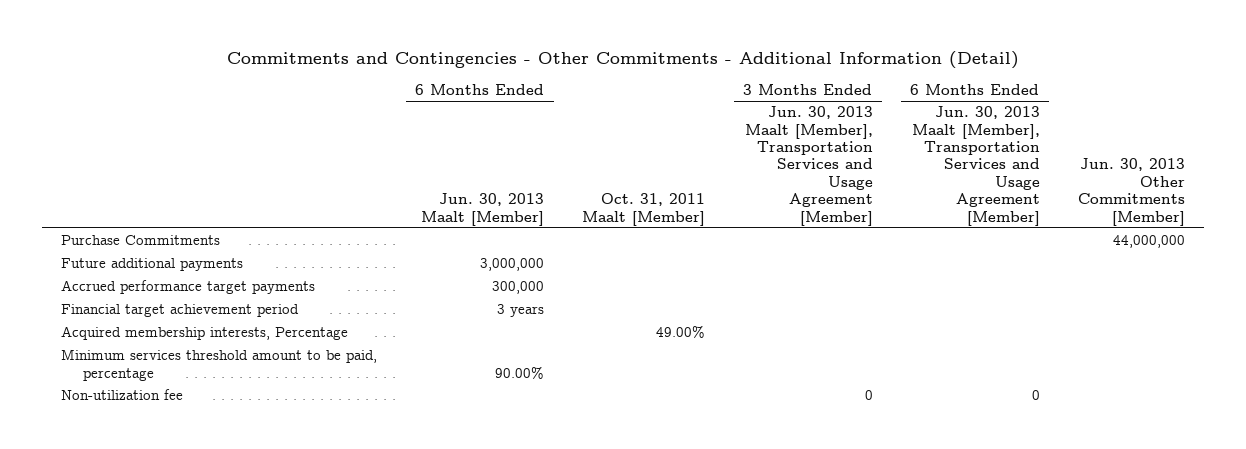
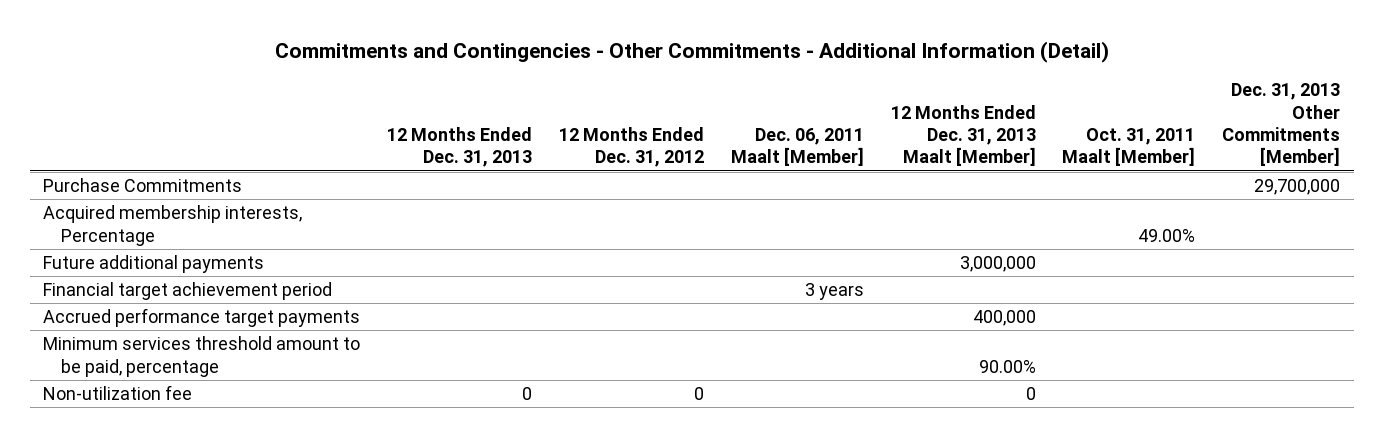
- | 6 Months Ended Jun. 30, 2013 Maalt [Member] | Oct. 31, 2011 Maalt [Member] | 3 Months Ended Jun. 30, 2013 Maalt [Member], Transportation Services and Usage Agreement [Member] | 6 Months Ended Jun. 30, 2013 Maalt [Member], Transportation Services and Usage Agreement [Member] | Jun. 30, 2013 Other Commitments [Member]
+ | 12 Months Ended Dec. 31, 2013 | 12 Months Ended Dec. 31, 2012 | Dec. 06, 2011 Maalt [Member] | 12 Months Ended Dec. 31, 2013 Maalt [Member] | Oct. 31, 2011 Maalt [Member] | Dec. 31, 2013 Other Commitments [Member]
moved up: Acquired membership interests, Percentage | | | | | 49.00% |
moved down: Accrued performance target payments | | | | 400,000 | |

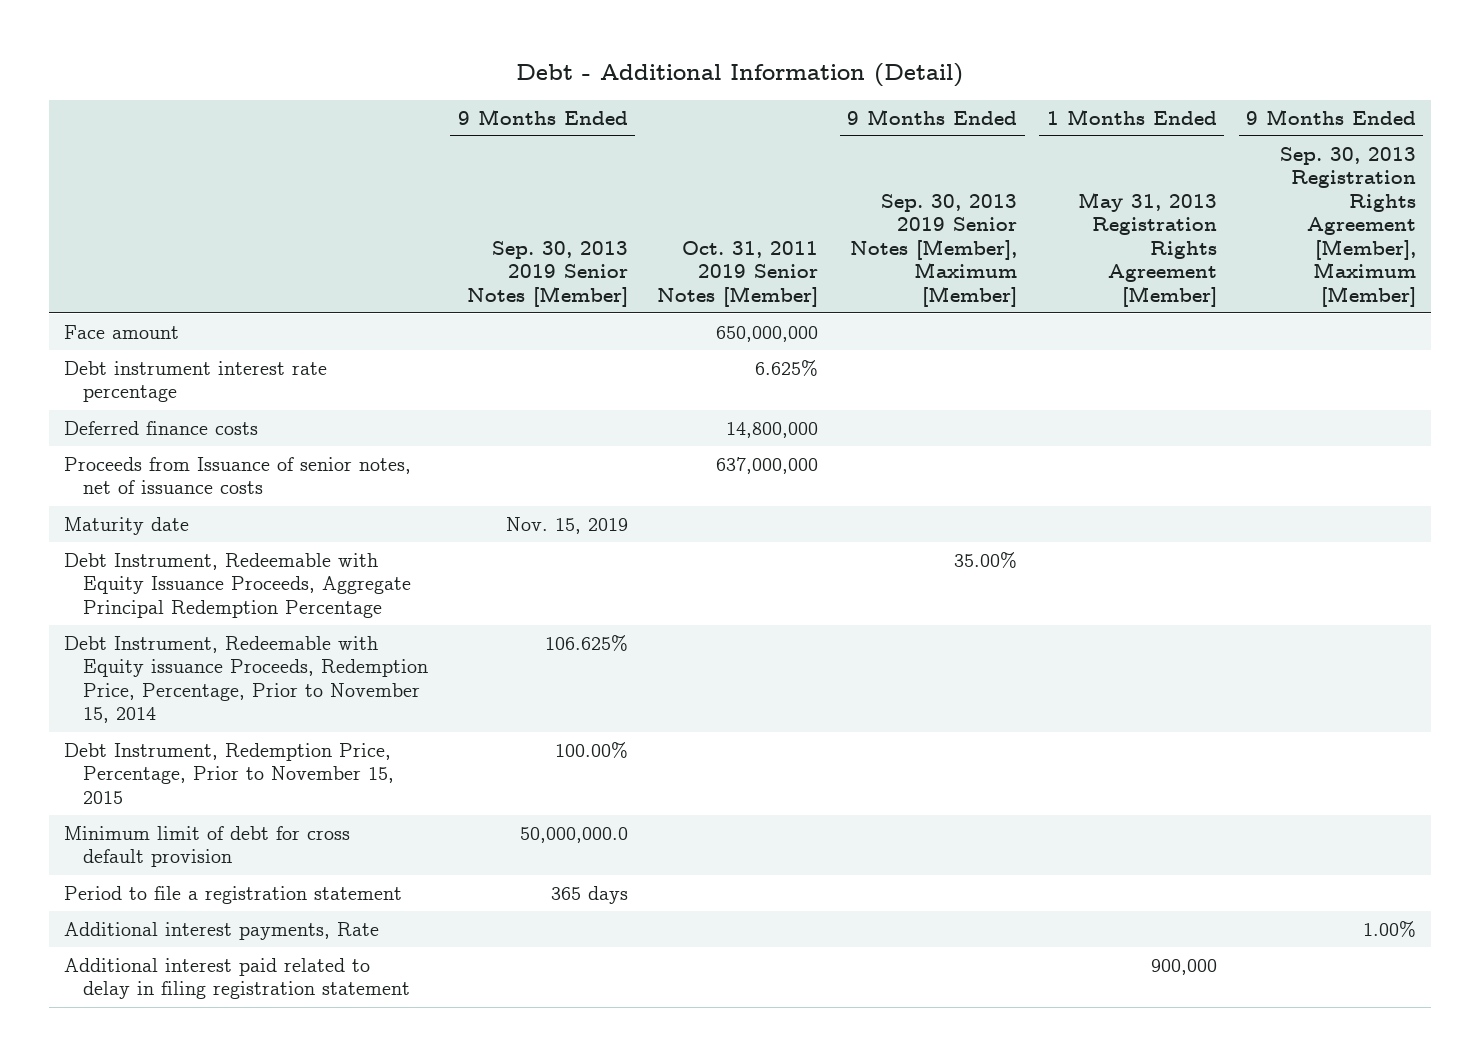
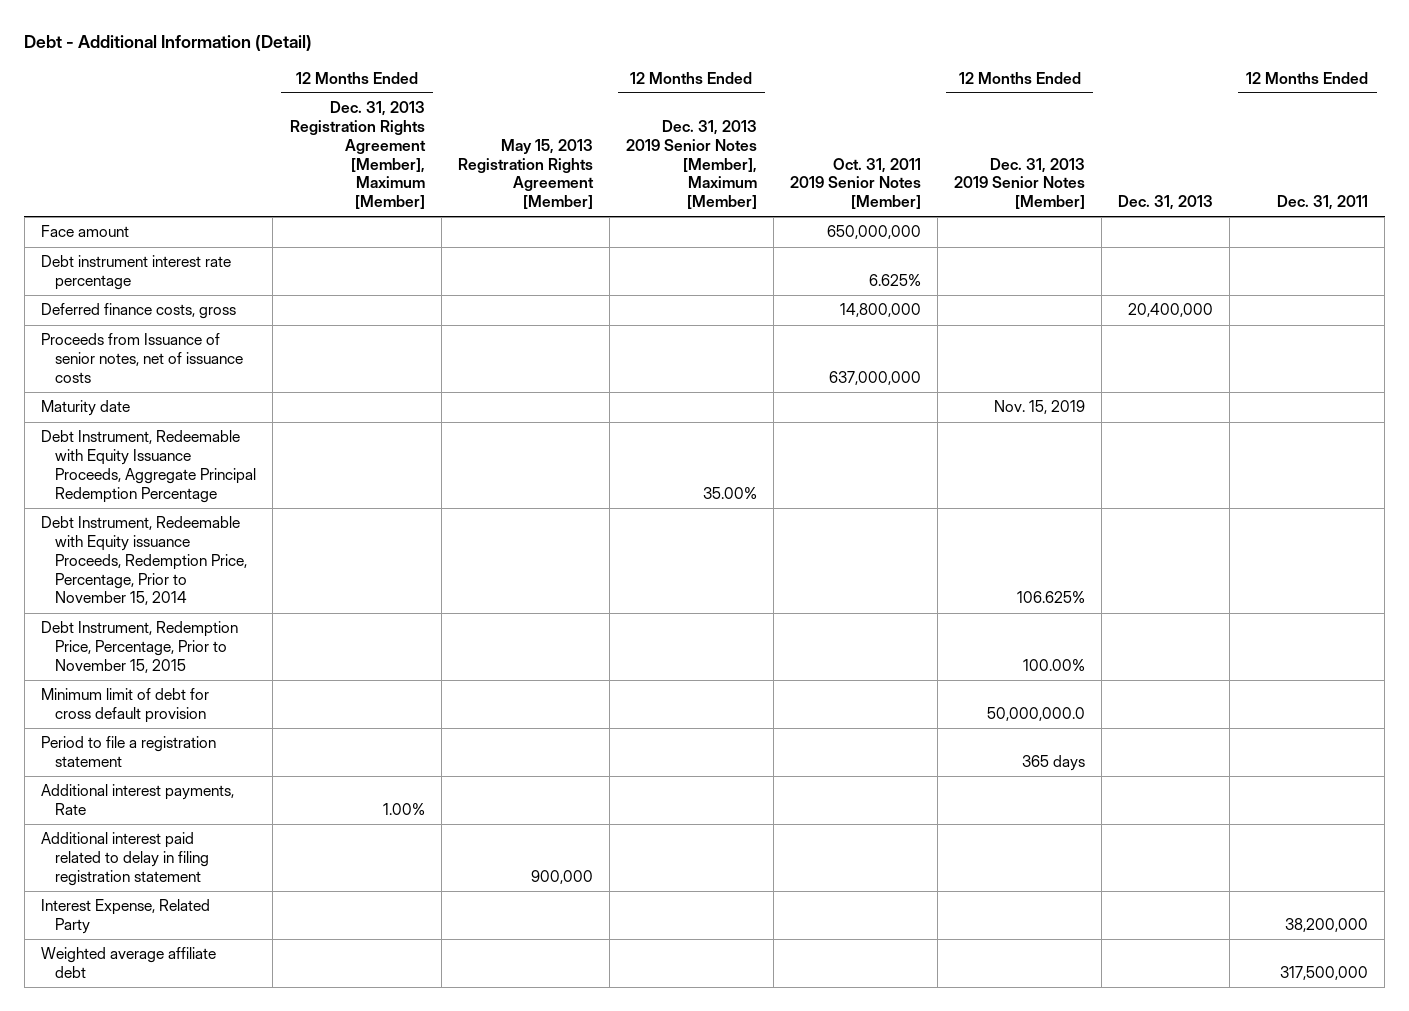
- | 9 Months Ended Sep. 30, 2013 2019 Senior Notes [Member] | Oct. 31, 2011 2019 Senior Notes [Member] | 9 Months Ended Sep. 30, 2013 2019 Senior Notes [Member], Maximum [Member] | 1 Months Ended May 31, 2013 Registration Rights Agreement [Member] | 9 Months Ended Sep. 30, 2013 Registration Rights Agreement [Member], Maximum [Member]
+ | 12 Months Ended Dec. 31, 2013 Registration Rights Agreement [Member], Maximum [Member] | May 15, 2013 Registration Rights Agreement [Member] | 12 Months Ended Dec. 31, 2013 2019 Senior Notes [Member], Maximum [Member] | Oct. 31, 2011 2019 Senior Notes [Member] | 12 Months Ended Dec. 31, 2013 2019 Senior Notes [Member] | Dec. 31, 2013 | 12 Months Ended Dec. 31, 2011
- Deferred finance costs | | 14,800,000 | | |
+ Deferred finance costs, gross | | | | 14,800,000 | | 20,400,000 |
+ Interest Expense, Related Party | | | | | | | 38,200,000
+ Weighted average affiliate debt | | | | | | | 317,500,000

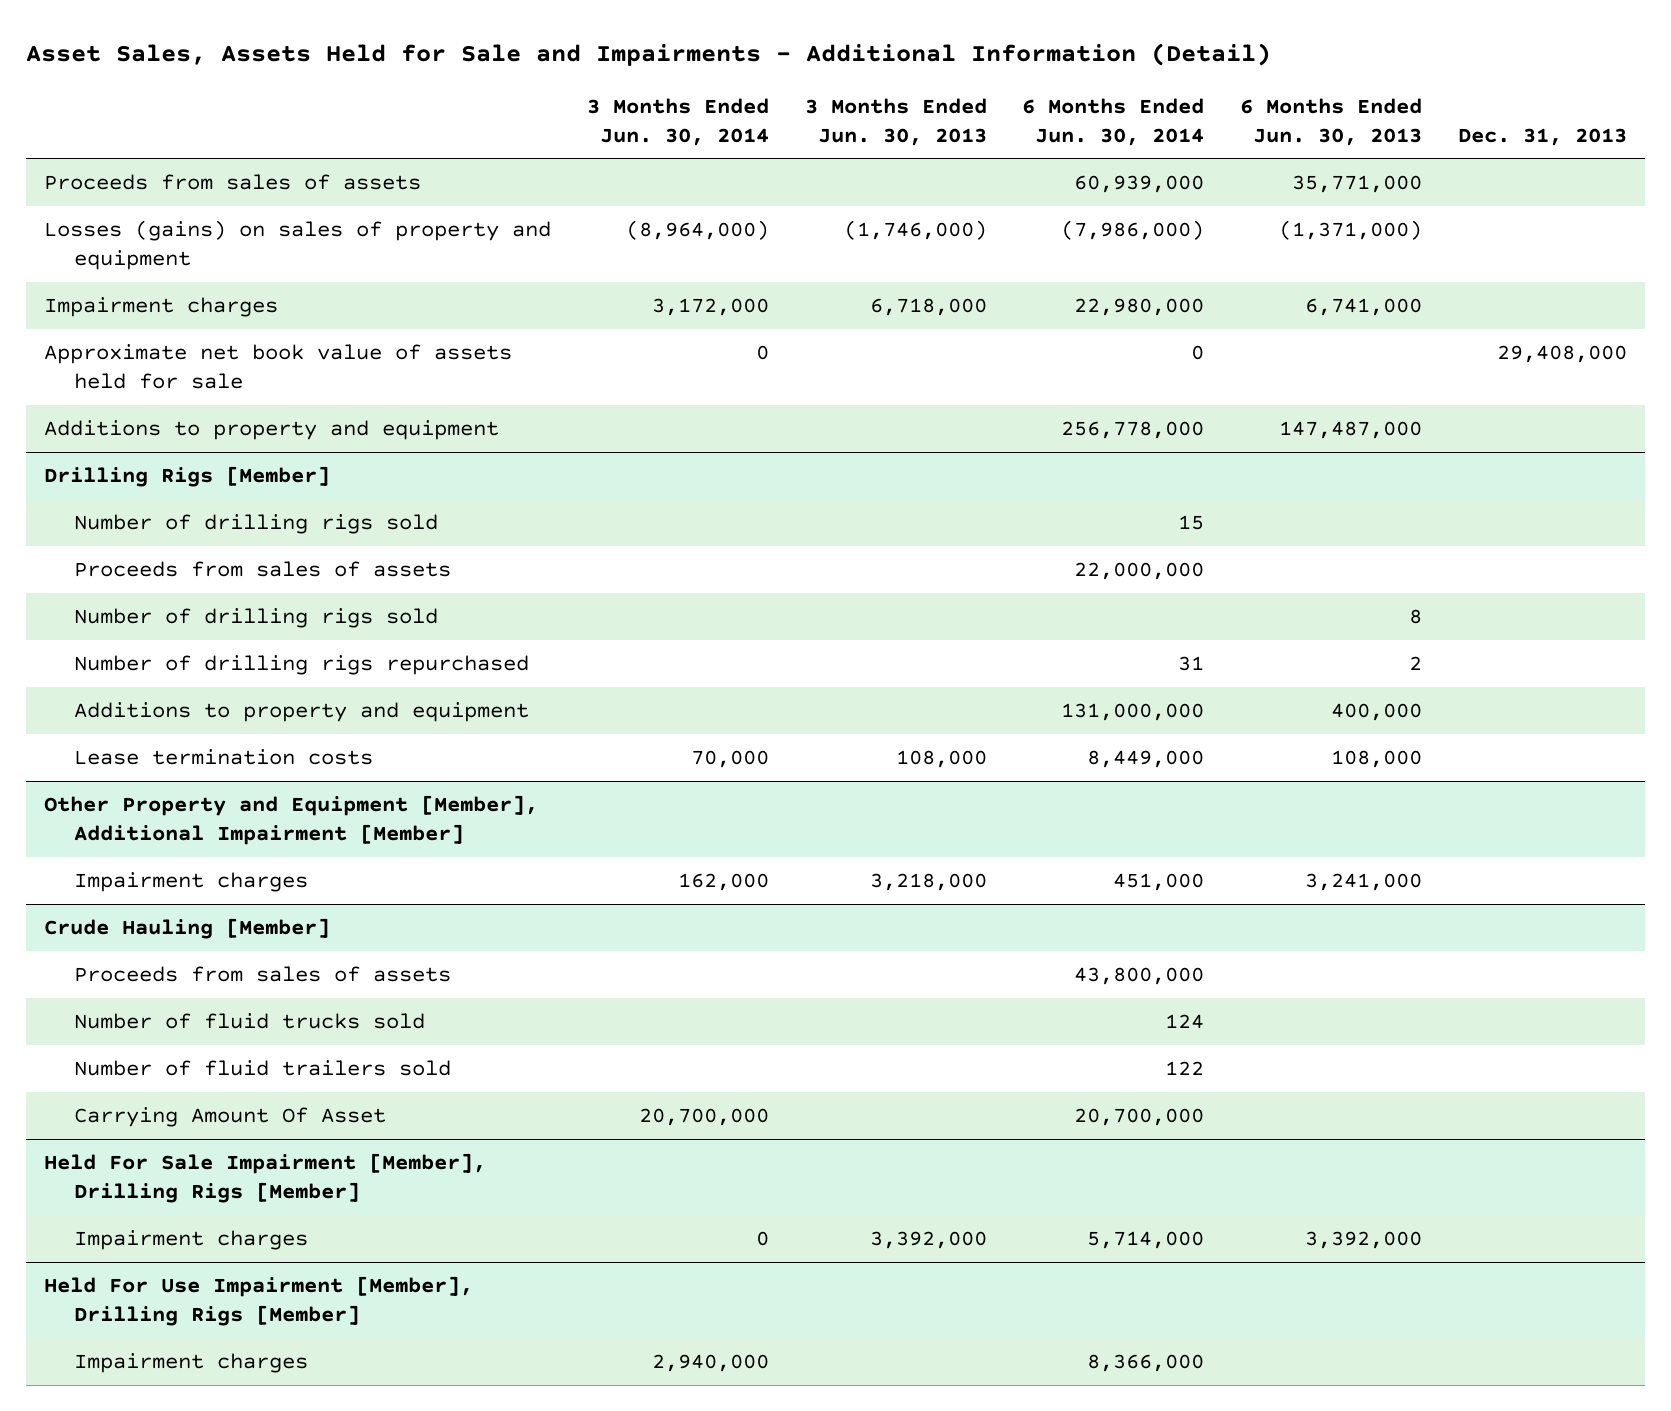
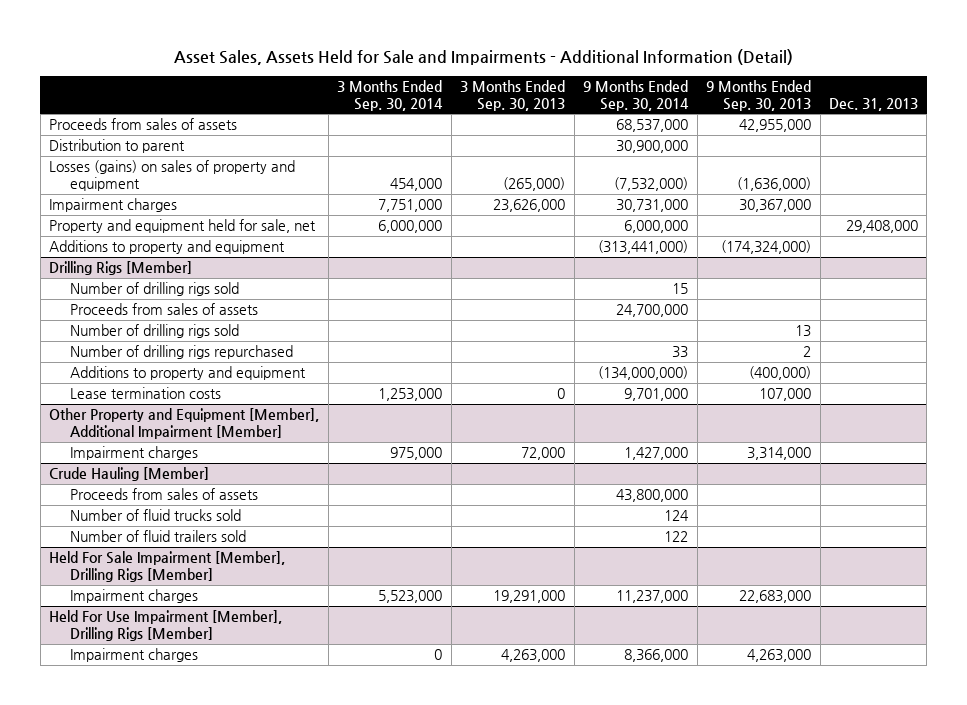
- | 3 Months Ended Jun. 30, 2014 | 3 Months Ended Jun. 30, 2013 | 6 Months Ended Jun. 30, 2014 | 6 Months Ended Jun. 30, 2013 | Dec. 31, 2013
+ | 3 Months Ended Sep. 30, 2014 | 3 Months Ended Sep. 30, 2013 | 9 Months Ended Sep. 30, 2014 | 9 Months Ended Sep. 30, 2013 | Dec. 31, 2013
+ Distribution to parent | | | 30,900,000 | |
- Approximate net book value of assets held for sale | 0 | | 0 | | 29,408,000
+ Property and equipment held for sale, net | 6,000,000 | | 6,000,000 | | 29,408,000
@ Crude Hauling [Member]
- Carrying Amount Of Asset | 20,700,000 | | 20,700,000 | |

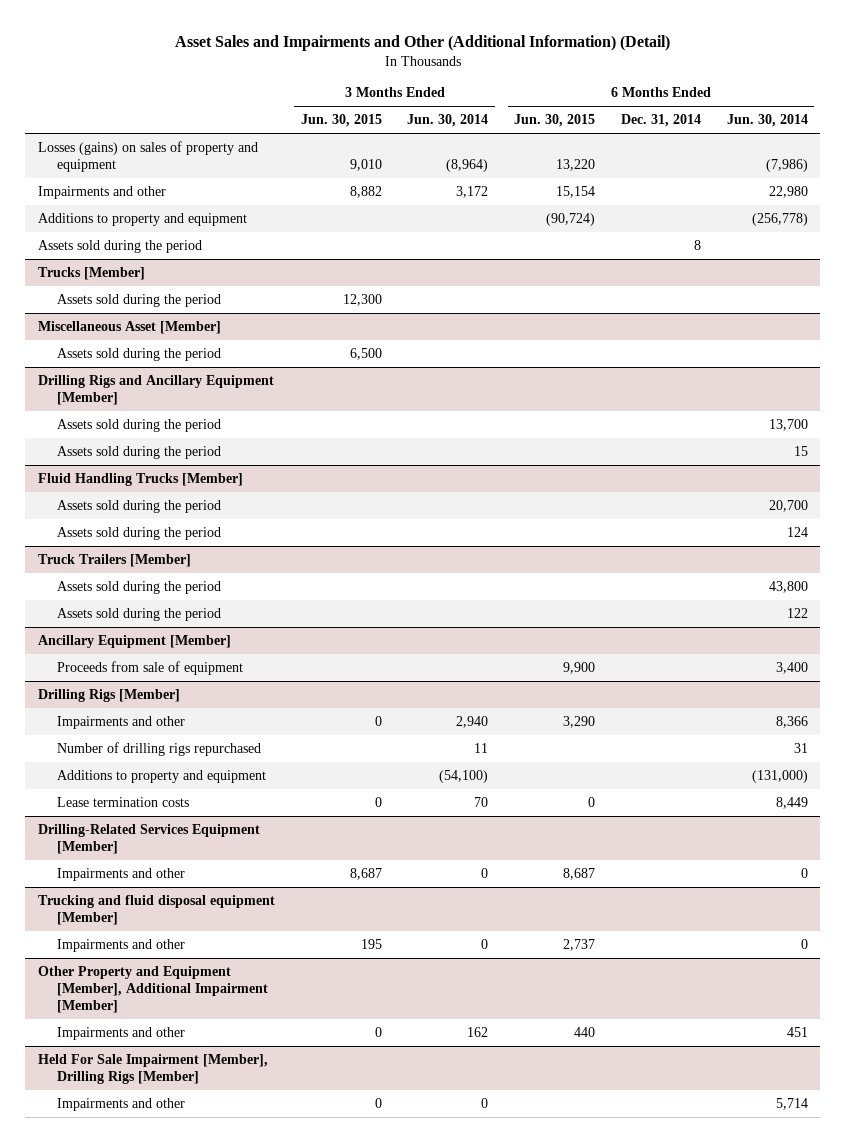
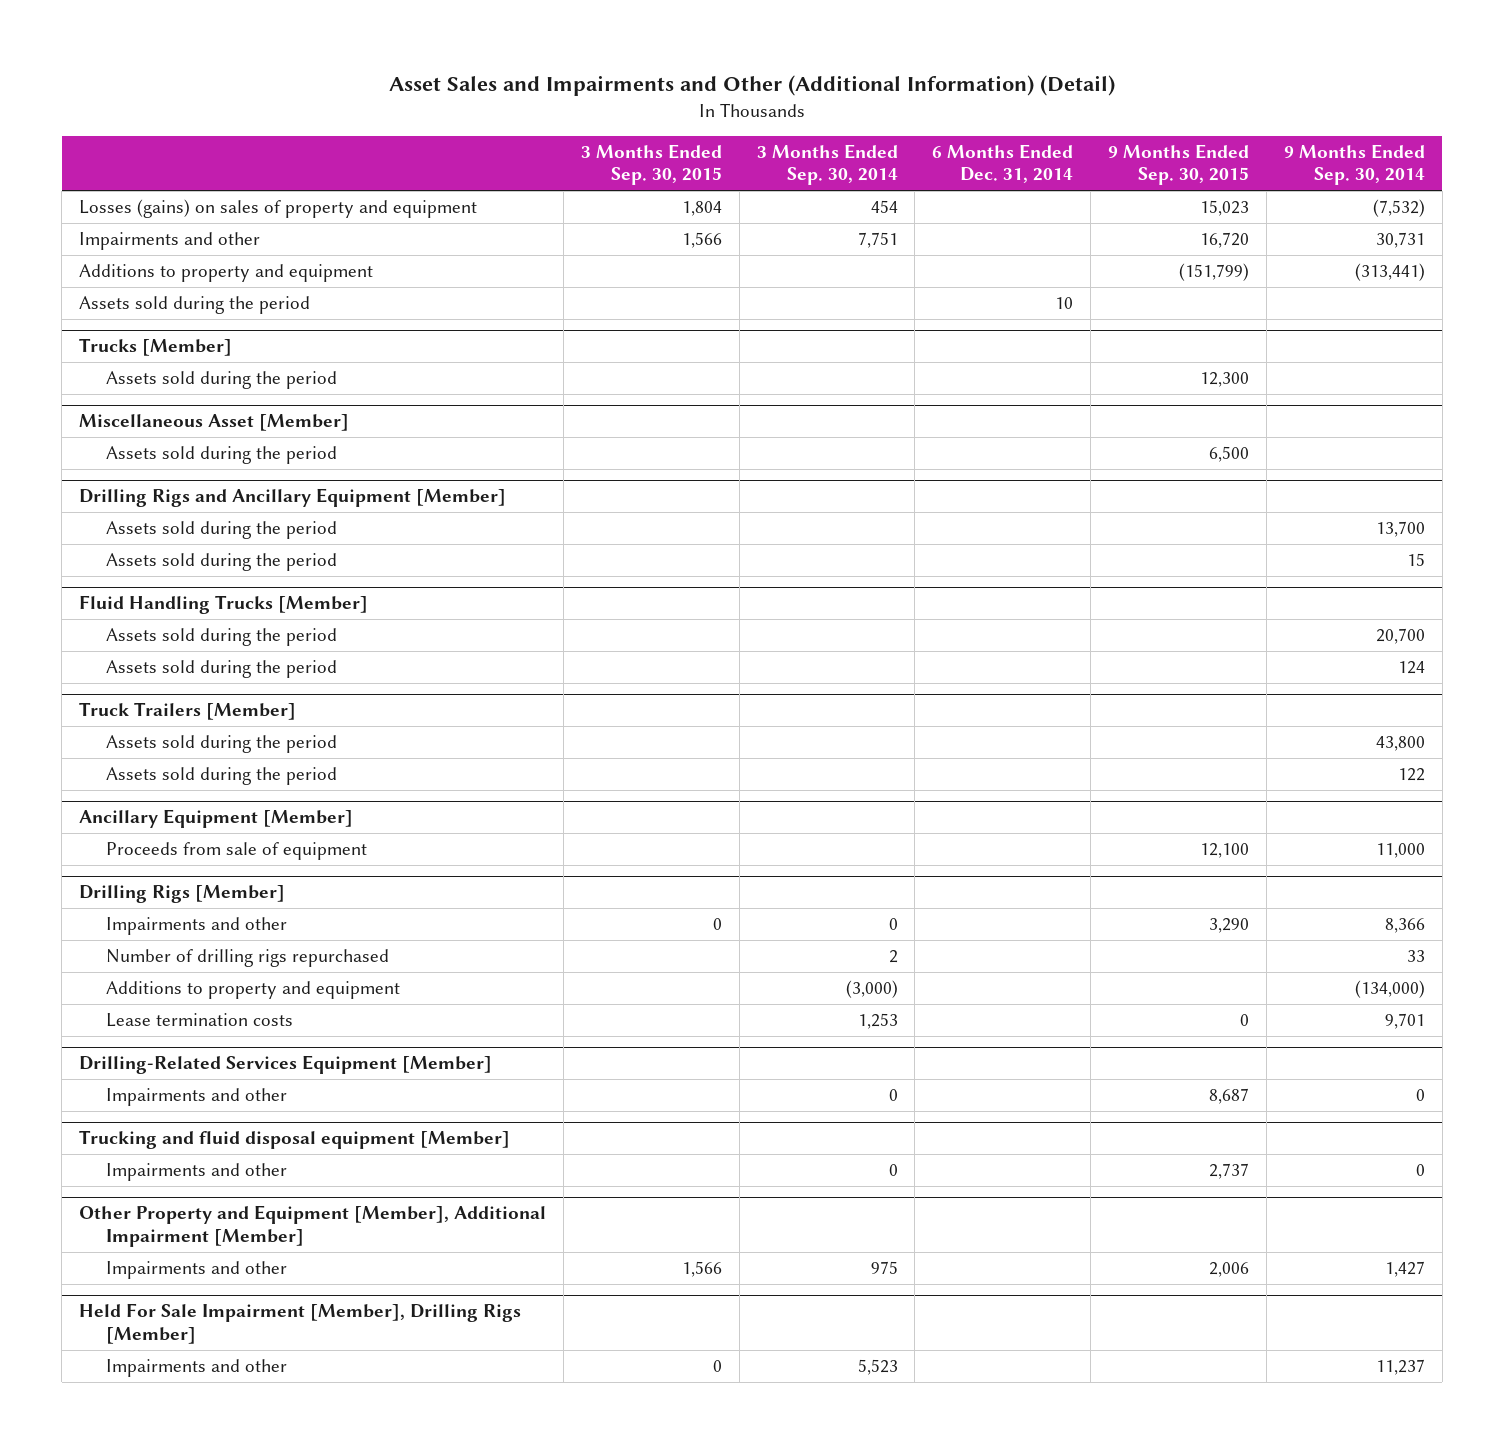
- | 3 Months Ended Jun. 30, 2015 | 3 Months Ended Jun. 30, 2014 | 6 Months Ended Jun. 30, 2015 | 6 Months Ended Dec. 31, 2014 | 6 Months Ended Jun. 30, 2014
+ | 3 Months Ended Sep. 30, 2015 | 3 Months Ended Sep. 30, 2014 | 6 Months Ended Dec. 31, 2014 | 9 Months Ended Sep. 30, 2015 | 9 Months Ended Sep. 30, 2014
- Assets sold during the period | | | | 8 |
+ Assets sold during the period | | | 10 | |

